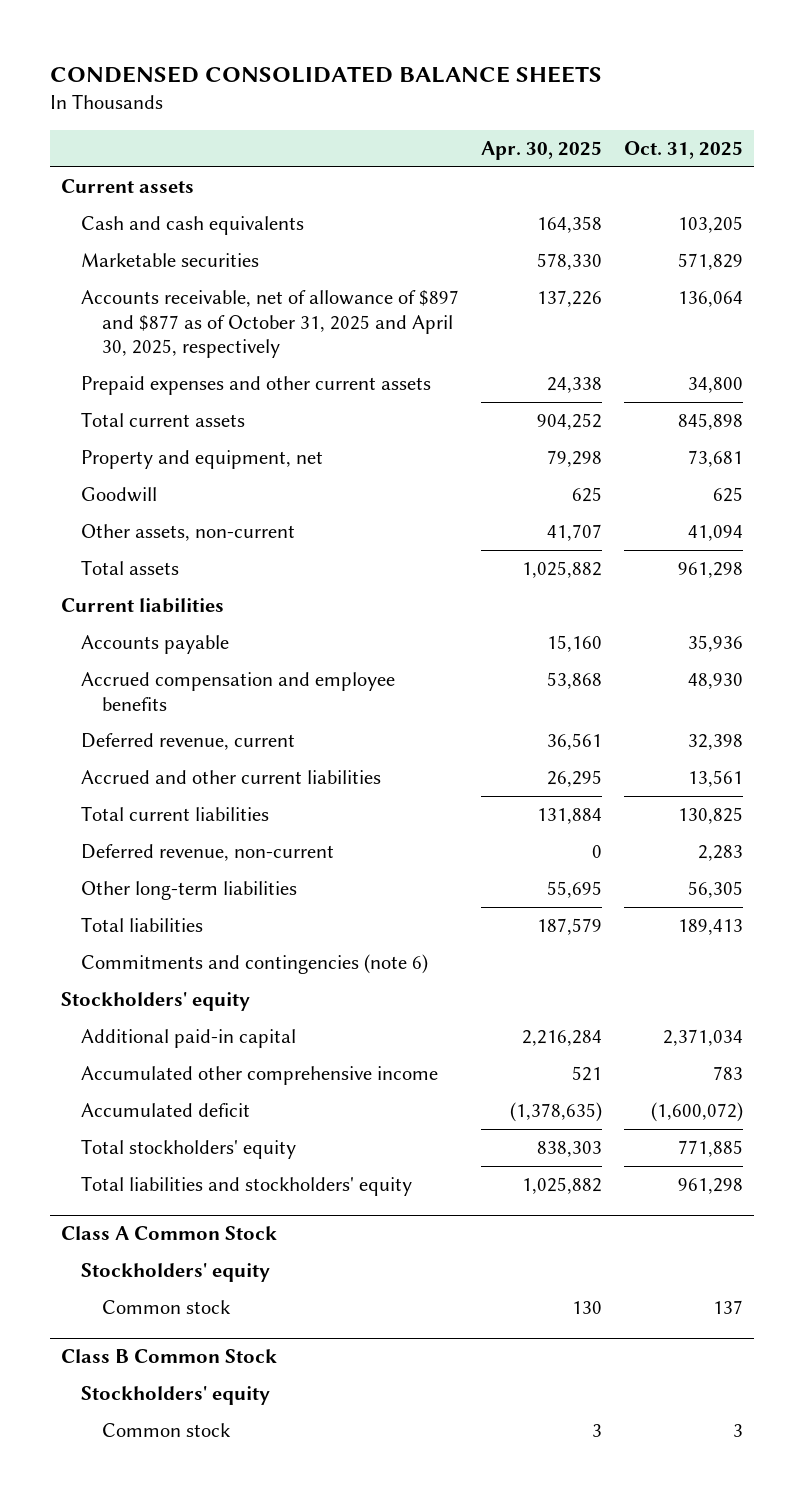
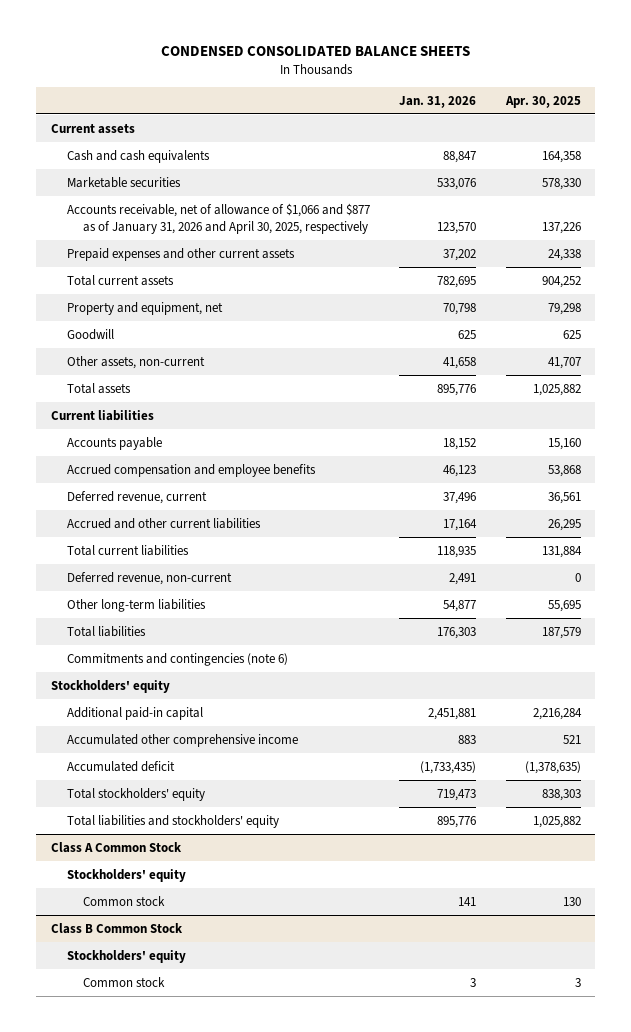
- | Apr. 30, 2025 | Oct. 31, 2025
+ | Jan. 31, 2026 | Apr. 30, 2025
- Accounts receivable, net of allowance of $897 and $877 as of October 31, 2025 and April 30, 2025, respectively | 137,226 | 136,064
+ Accounts receivable, net of allowance of $1,066 and $877 as of January 31, 2026 and April 30, 2025, respectively | 123,570 | 137,226

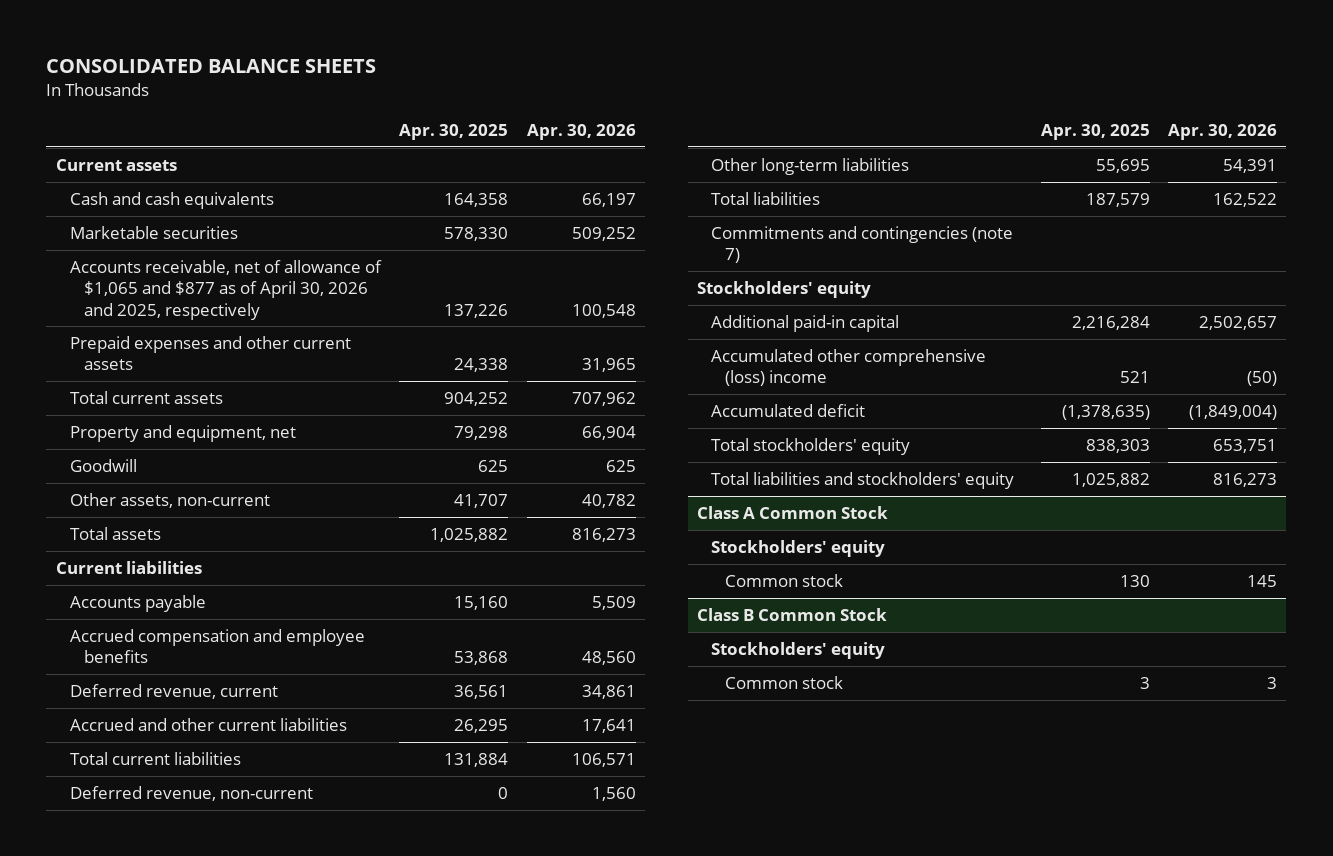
- CONDENSED CONSOLIDATED BALANCE SHEETS
+ CONSOLIDATED BALANCE SHEETS
- | Jan. 31, 2026 | Apr. 30, 2025
+ | Apr. 30, 2025 | Apr. 30, 2026
- Accounts receivable, net of allowance of $1,066 and $877 as of January 31, 2026 and April 30, 2025, respectively | 123,570 | 137,226
+ Accounts receivable, net of allowance of $1,065 and $877 as of April 30, 2026 and 2025, respectively | 137,226 | 100,548
- Commitments and contingencies (note 6)
+ Commitments and contingencies (note 7)
- Accumulated other comprehensive income | 883 | 521
+ Accumulated other comprehensive (loss) income | 521 | (50)

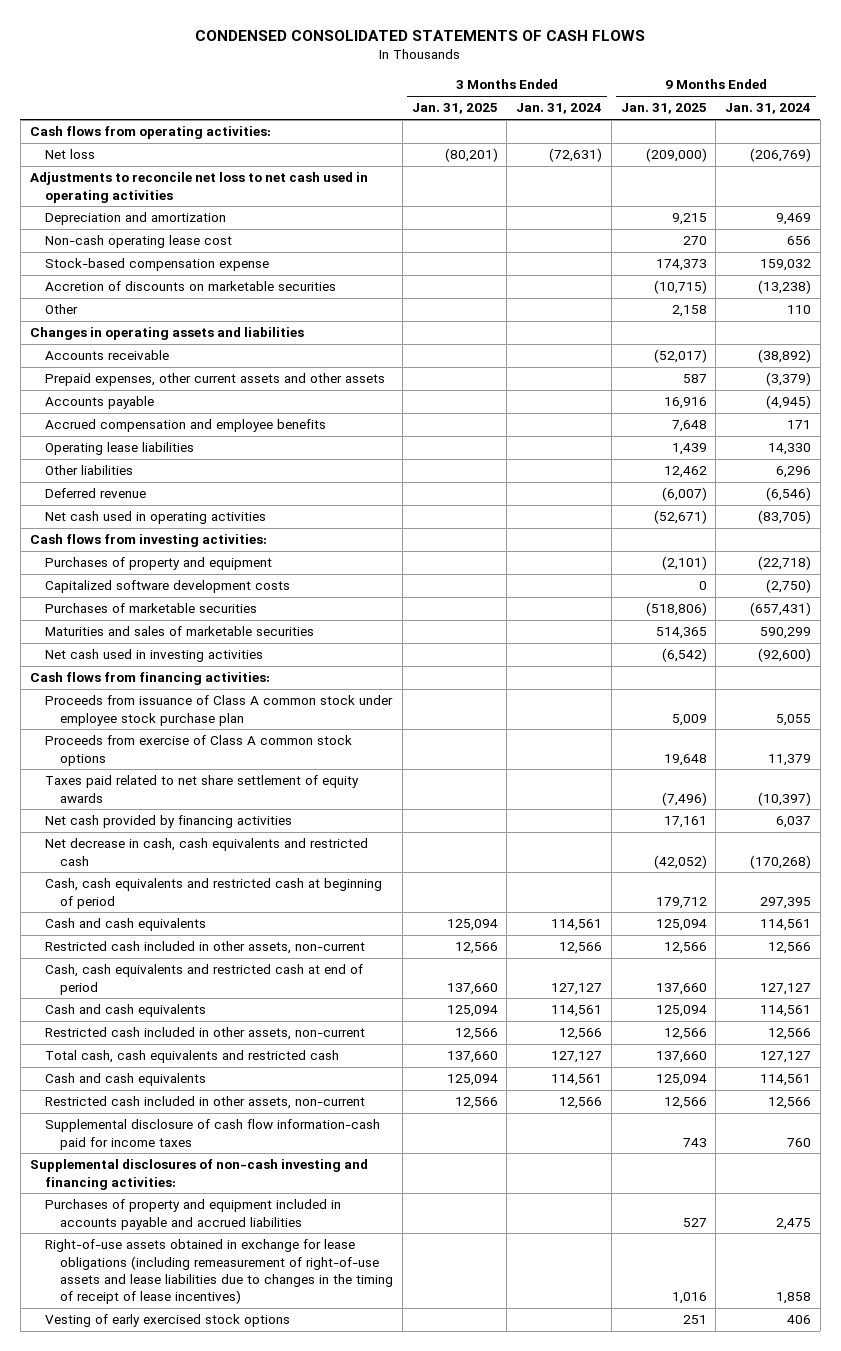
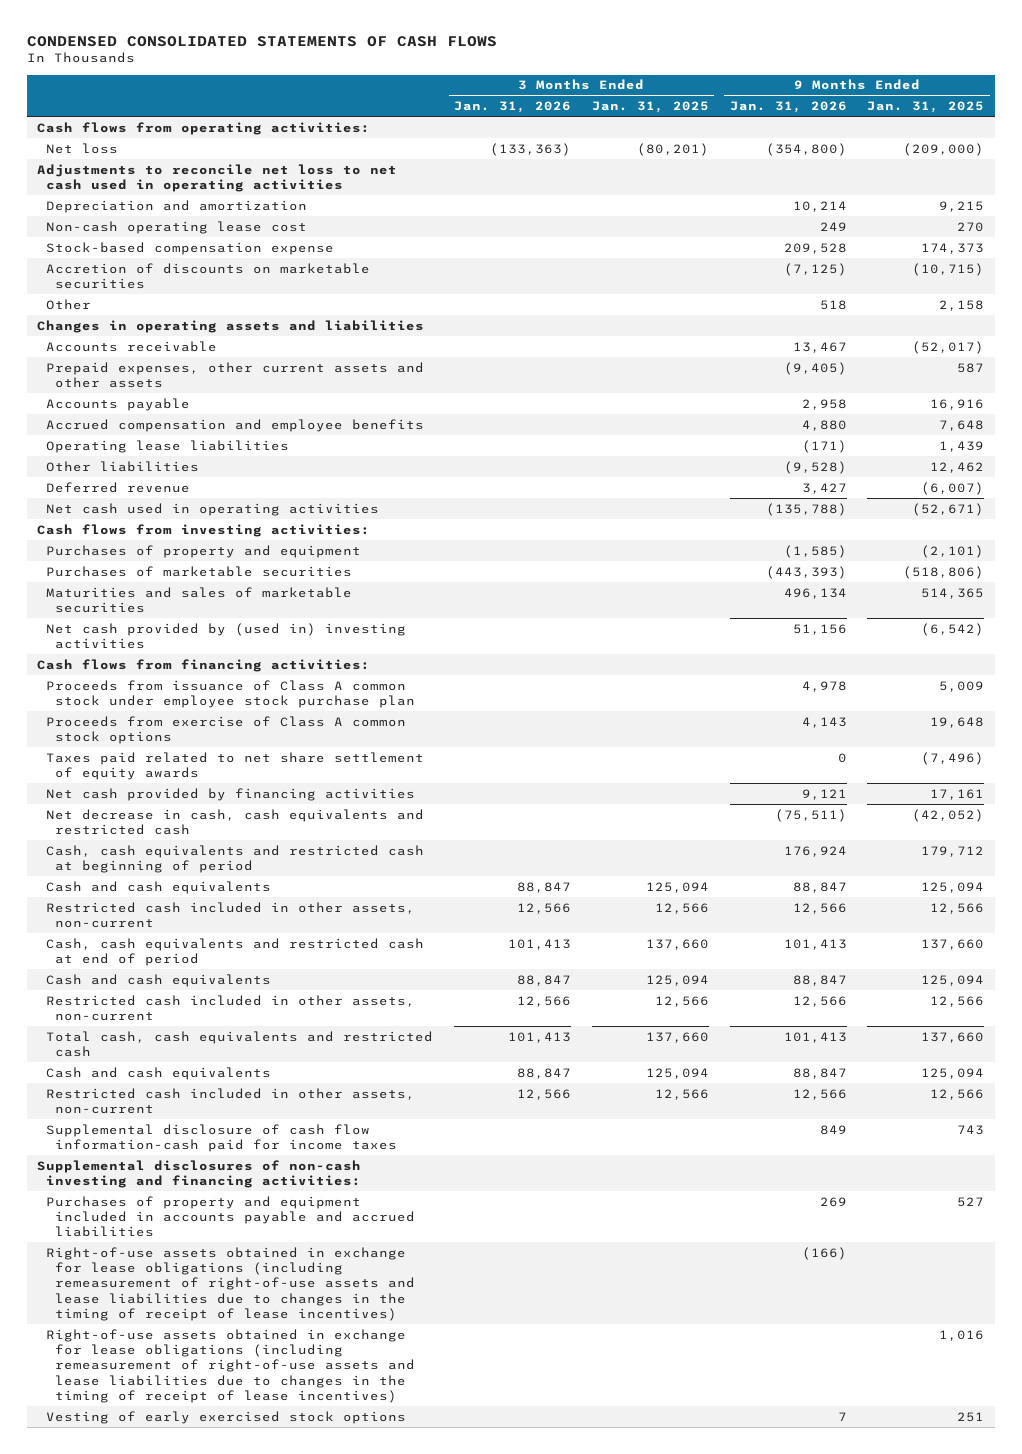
- | 3 Months Ended Jan. 31, 2025 | 3 Months Ended Jan. 31, 2024 | 9 Months Ended Jan. 31, 2025 | 9 Months Ended Jan. 31, 2024
+ | 3 Months Ended Jan. 31, 2026 | 3 Months Ended Jan. 31, 2025 | 9 Months Ended Jan. 31, 2026 | 9 Months Ended Jan. 31, 2025
- Capitalized software development costs | | | 0 | (2,750)
- Net cash used in investing activities | | | (6,542) | (92,600)
+ Net cash provided by (used in) investing activities | | | 51,156 | (6,542)
+ Right-of-use assets obtained in exchange for lease obligations (including remeasurement of right-of-use assets and lease liabilities due to changes in the timing of receipt of lease incentives) | | | (166) |

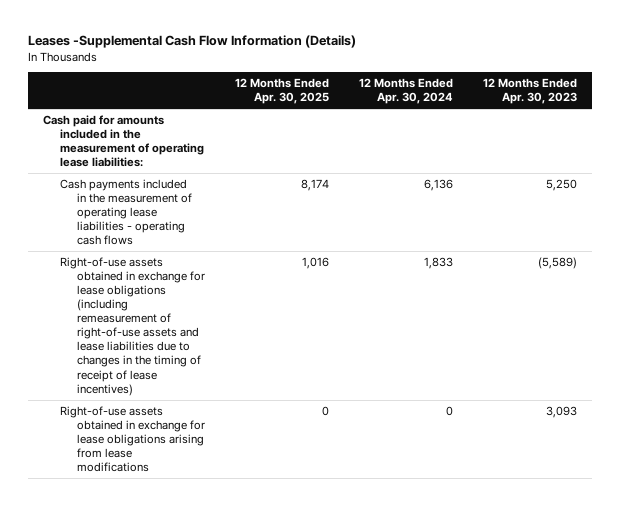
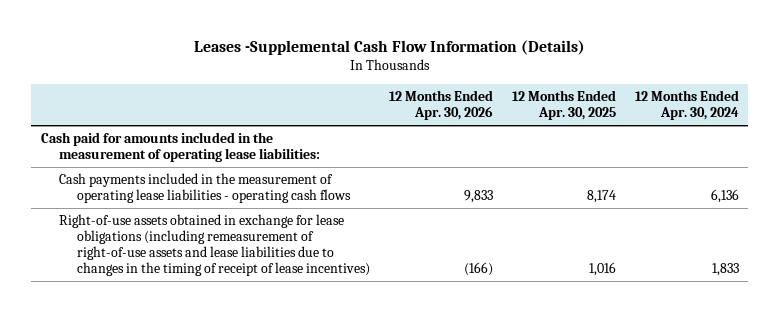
- | 12 Months Ended Apr. 30, 2025 | 12 Months Ended Apr. 30, 2024 | 12 Months Ended Apr. 30, 2023
+ | 12 Months Ended Apr. 30, 2026 | 12 Months Ended Apr. 30, 2025 | 12 Months Ended Apr. 30, 2024
- Right-of-use assets obtained in exchange for lease obligations arising from lease modifications | 0 | 0 | 3,093

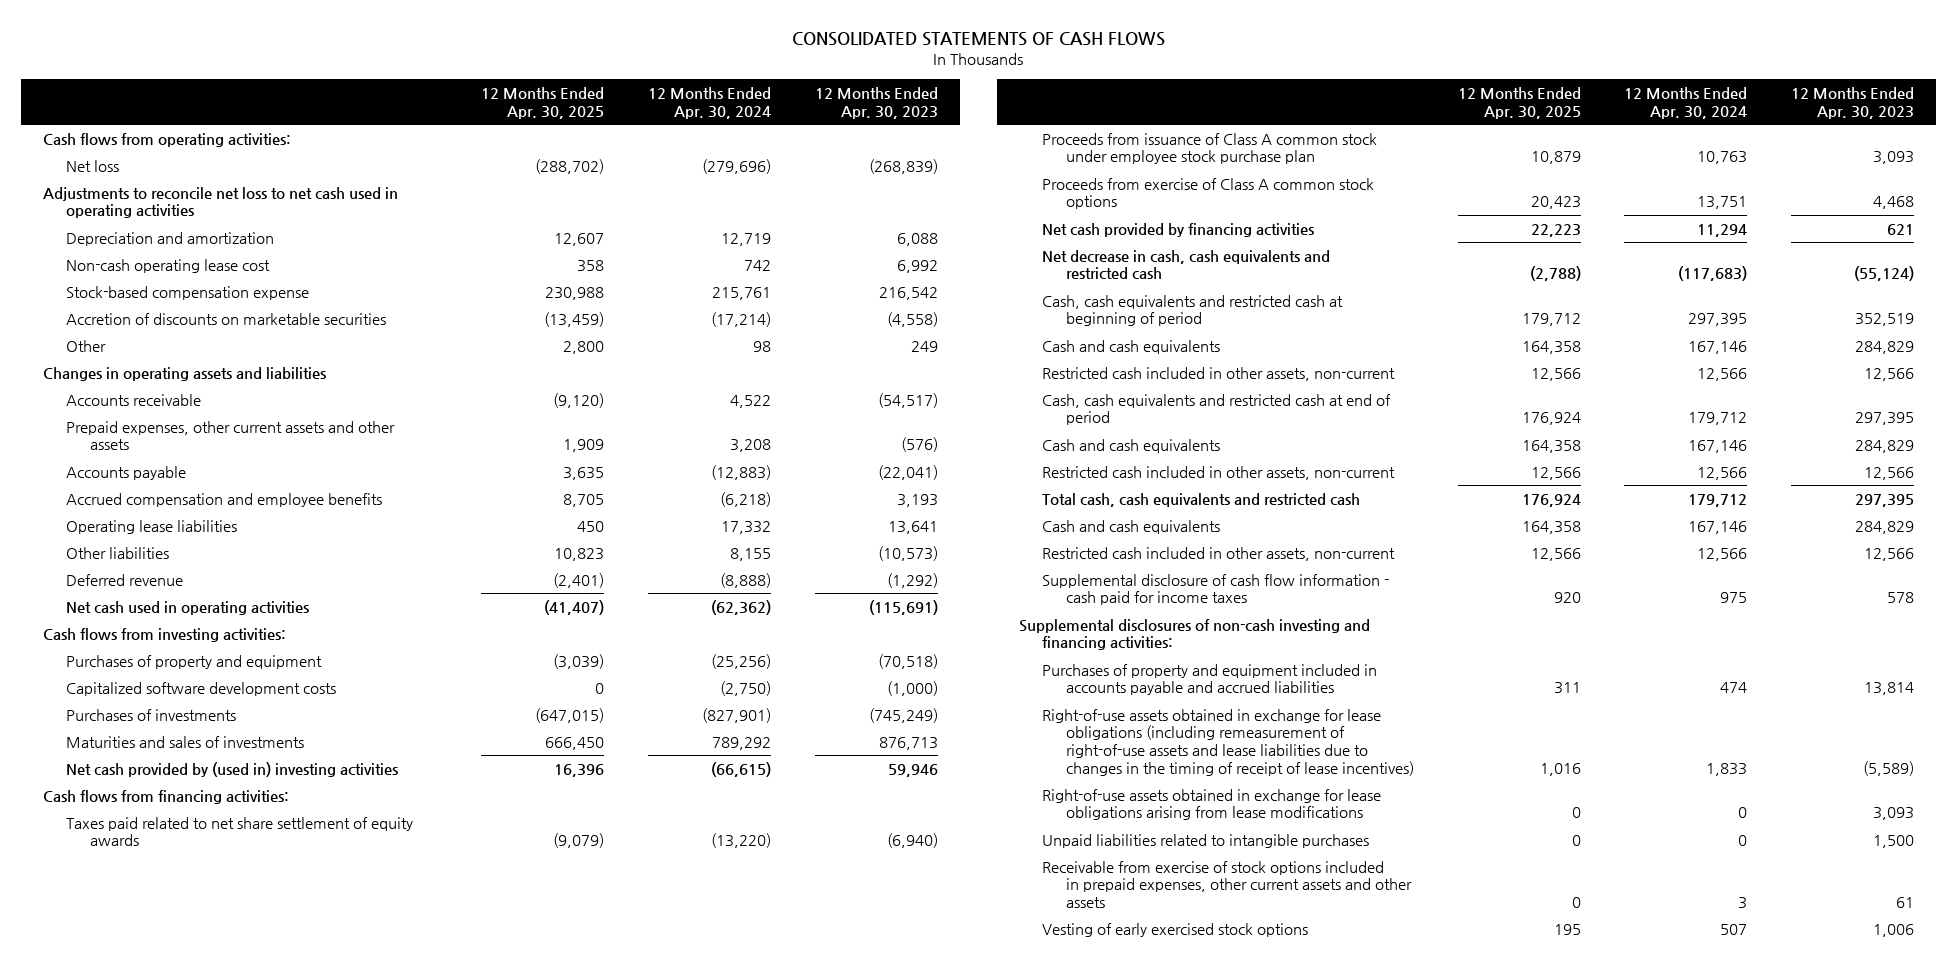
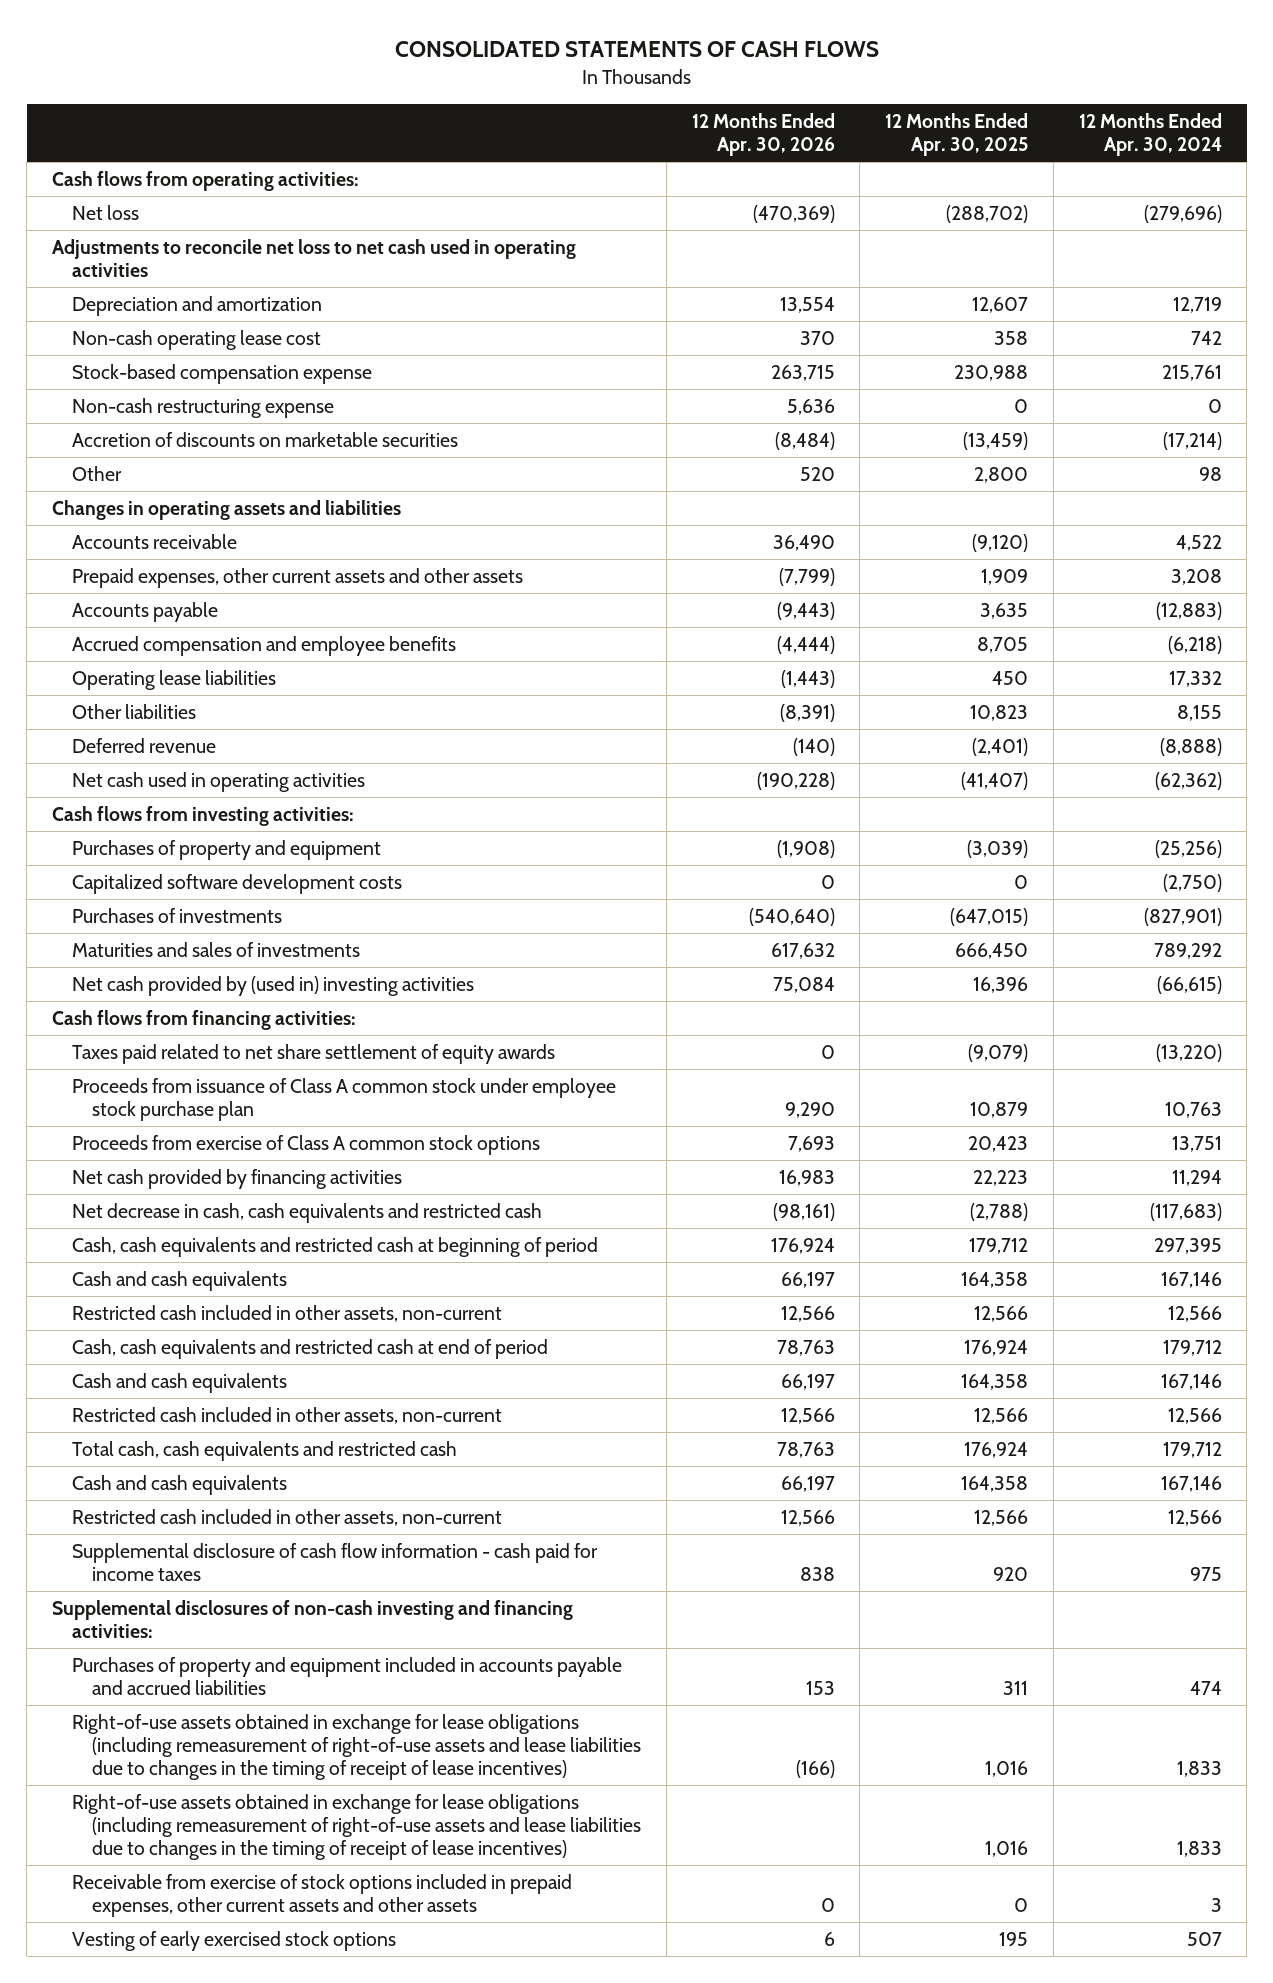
- | 12 Months Ended Apr. 30, 2025 | 12 Months Ended Apr. 30, 2024 | 12 Months Ended Apr. 30, 2023
+ | 12 Months Ended Apr. 30, 2026 | 12 Months Ended Apr. 30, 2025 | 12 Months Ended Apr. 30, 2024
+ Non-cash restructuring expense | 5,636 | 0 | 0
- Right-of-use assets obtained in exchange for lease obligations arising from lease modifications | 0 | 0 | 3,093
- Unpaid liabilities related to intangible purchases | 0 | 0 | 1,500
+ Right-of-use assets obtained in exchange for lease obligations (including remeasurement of right-of-use assets and lease liabilities due to changes in the timing of receipt of lease incentives) | | 1,016 | 1,833

